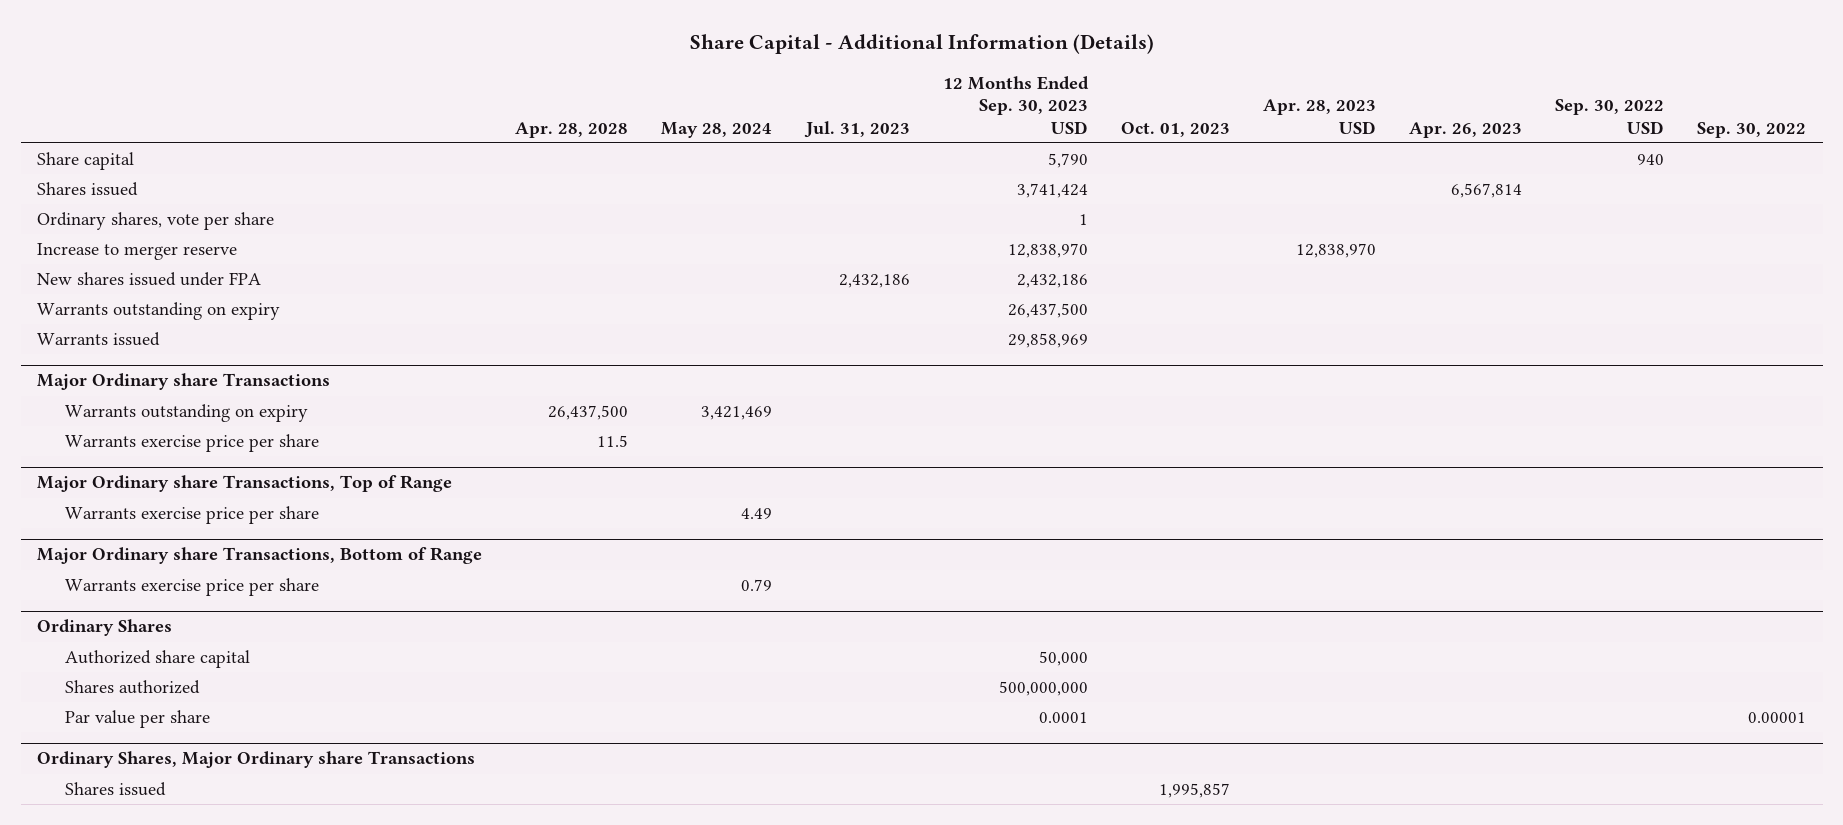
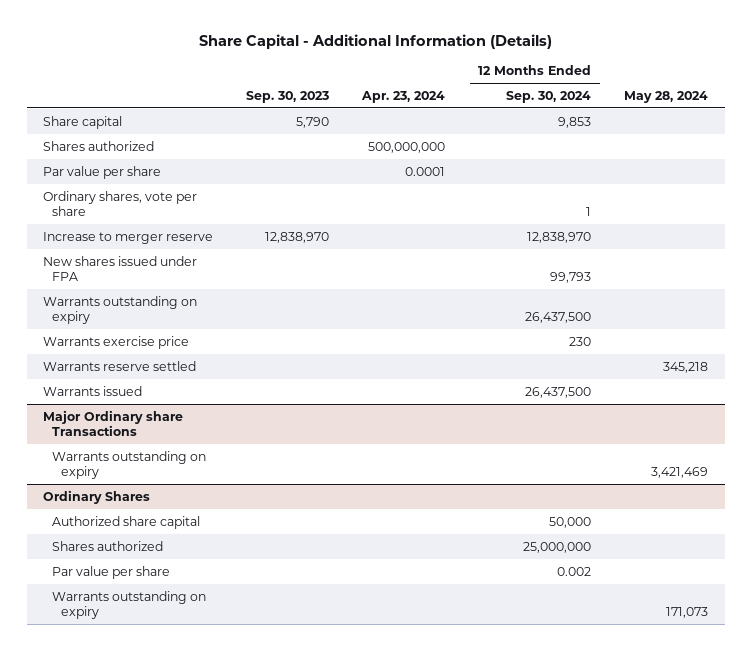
- | Apr. 28, 2028 | May 28, 2024 | Jul. 31, 2023 | 12 Months Ended Sep. 30, 2023 USD | Oct. 01, 2023 | Apr. 28, 2023 USD | Apr. 26, 2023 | Sep. 30, 2022 USD | Sep. 30, 2022
+ | Sep. 30, 2023 | Apr. 23, 2024 | 12 Months Ended Sep. 30, 2024 | May 28, 2024
- Shares issued | | | | 3,741,424 | | | 6,567,814 | |
+ Shares authorized | | 500,000,000 | |
+ Par value per share | | 0.0001 | |
+ Warrants exercise price | | | 230 |
+ Warrants reserve settled | | | | 345,218
@ Major Ordinary share Transactions
- Warrants exercise price per share | 11.5 | | | | | | | |
- Major Ordinary share Transactions, Top of Range
- Warrants exercise price per share | | 4.49 | | | | | | |
- Major Ordinary share Transactions, Bottom of Range
- Warrants exercise price per share | | 0.79 | | | | | | |
- Ordinary Shares, Major Ordinary share Transactions
- Shares issued | | | | | 1,995,857 | | | |
@ Ordinary Shares
+ Warrants outstanding on expiry | | | | 171,073

